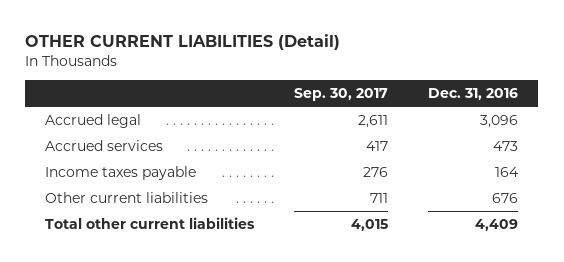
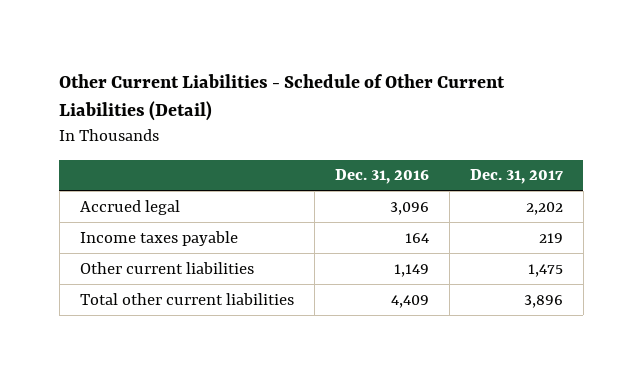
- OTHER CURRENT LIABILITIES (Detail)
+ Other Current Liabilities - Schedule of Other Current Liabilities (Detail)
- | Sep. 30, 2017 | Dec. 31, 2016
+ | Dec. 31, 2016 | Dec. 31, 2017
- Accrued services | 417 | 473
- Other current liabilities | 711 | 676
+ Other current liabilities | 1,149 | 1,475

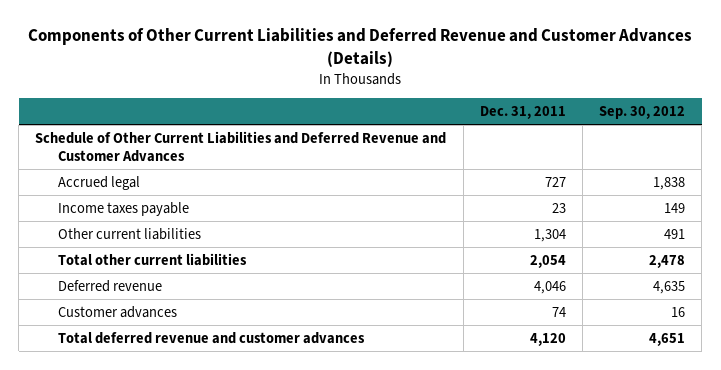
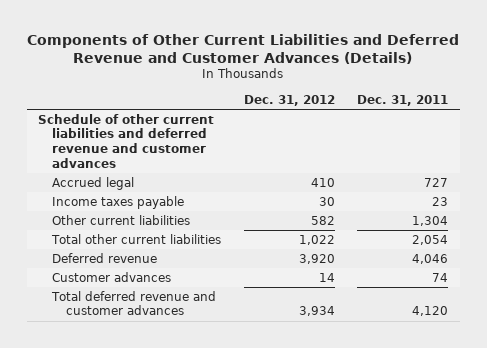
- | Dec. 31, 2011 | Sep. 30, 2012
+ | Dec. 31, 2012 | Dec. 31, 2011
- Schedule of Other Current Liabilities and Deferred Revenue and Customer Advances
+ Schedule of other current liabilities and deferred revenue and customer advances

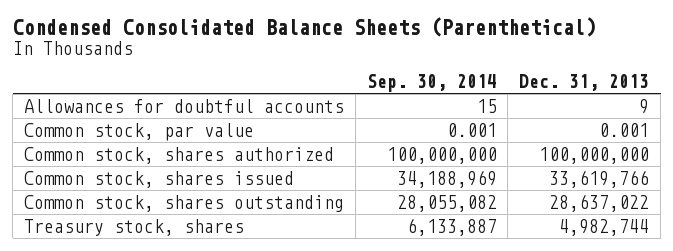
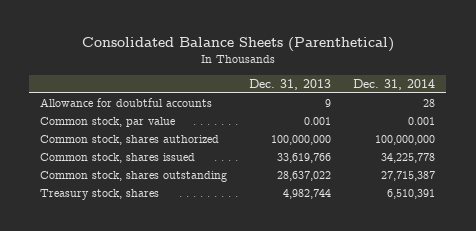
- Condensed Consolidated Balance Sheets (Parenthetical)
+ Consolidated Balance Sheets (Parenthetical)
- | Sep. 30, 2014 | Dec. 31, 2013
+ | Dec. 31, 2013 | Dec. 31, 2014
- Allowances for doubtful accounts | 15 | 9
+ Allowance for doubtful accounts | 9 | 28

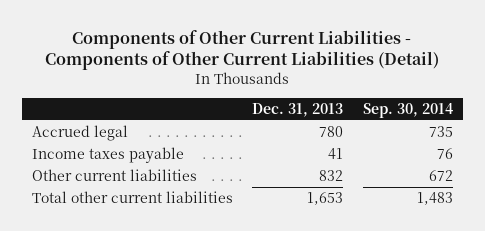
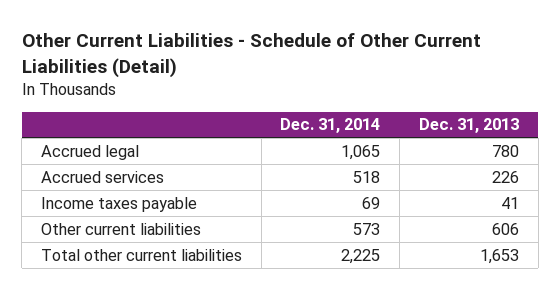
- Components of Other Current Liabilities - Components of Other Current Liabilities (Detail)
+ Other Current Liabilities - Schedule of Other Current Liabilities (Detail)
- | Dec. 31, 2013 | Sep. 30, 2014
+ | Dec. 31, 2014 | Dec. 31, 2013
+ Accrued services | 518 | 226
- Other current liabilities | 832 | 672
+ Other current liabilities | 573 | 606

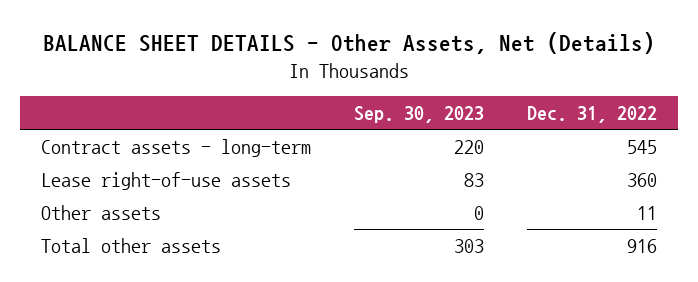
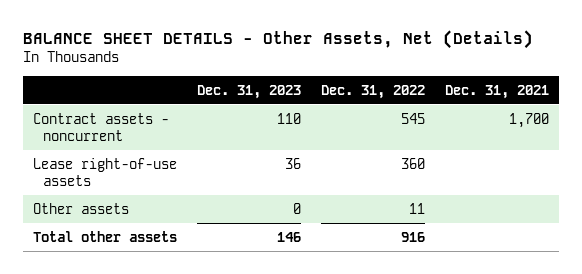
- | Sep. 30, 2023 | Dec. 31, 2022
+ | Dec. 31, 2023 | Dec. 31, 2022 | Dec. 31, 2021
- Contract assets - long-term | 220 | 545
+ Contract assets - noncurrent | 110 | 545 | 1,700

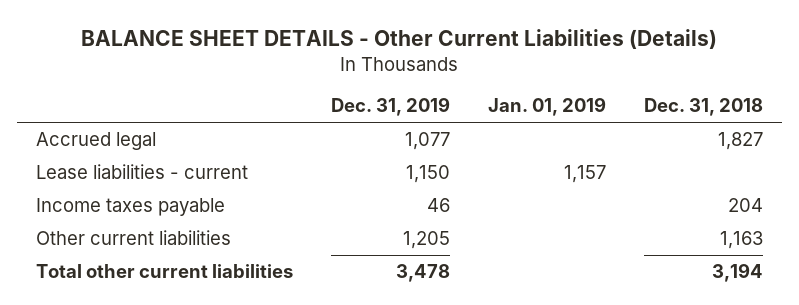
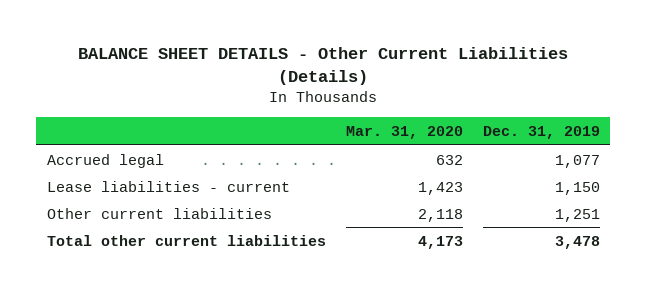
- | Dec. 31, 2019 | Jan. 01, 2019 | Dec. 31, 2018
+ | Mar. 31, 2020 | Dec. 31, 2019
- Income taxes payable | 46 | | 204
- Other current liabilities | 1,205 | | 1,163
+ Other current liabilities | 2,118 | 1,251

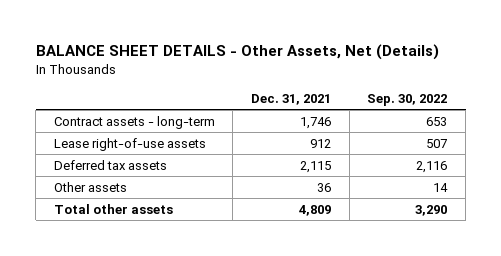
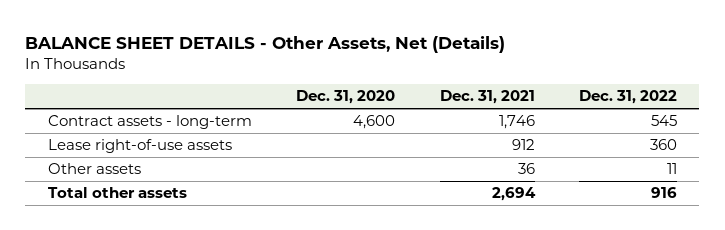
- | Dec. 31, 2021 | Sep. 30, 2022
+ | Dec. 31, 2020 | Dec. 31, 2021 | Dec. 31, 2022
- Deferred tax assets | 2,115 | 2,116
- Total other assets | 4,809 | 3,290
+ Total other assets | | 2,694 | 916

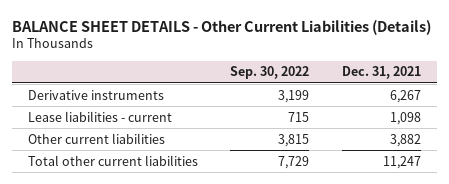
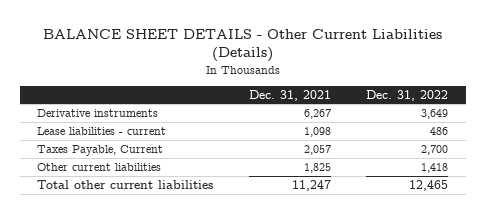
- | Sep. 30, 2022 | Dec. 31, 2021
+ | Dec. 31, 2021 | Dec. 31, 2022
- Other current liabilities | 3,815 | 3,882
+ Taxes Payable, Current | 2,057 | 2,700
+ Other current liabilities | 1,825 | 1,418

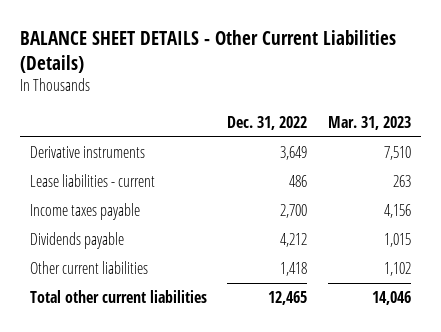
- | Dec. 31, 2021 | Dec. 31, 2022
+ | Dec. 31, 2022 | Mar. 31, 2023
- Taxes Payable, Current | 2,057 | 2,700
+ Income taxes payable | 2,700 | 4,156
+ Dividends payable | 4,212 | 1,015

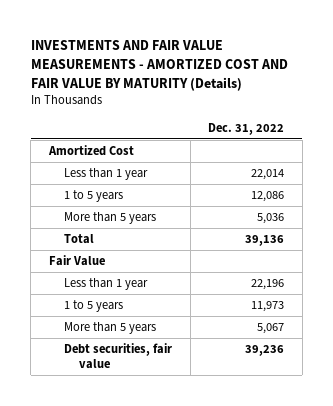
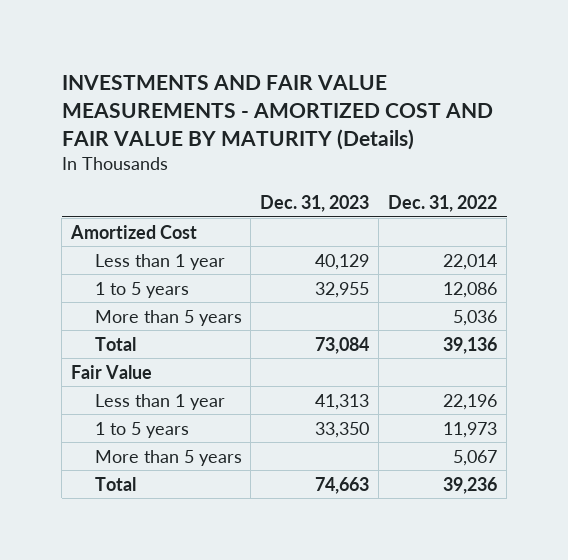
- | Dec. 31, 2022
+ | Dec. 31, 2023 | Dec. 31, 2022
- Debt securities, fair value | 39,236
+ Total | 74,663 | 39,236

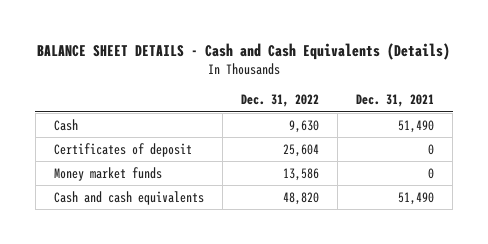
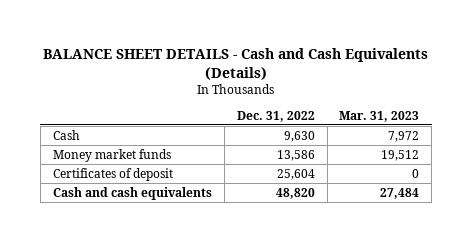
- | Dec. 31, 2022 | Dec. 31, 2021
+ | Dec. 31, 2022 | Mar. 31, 2023
moved down: Certificates of deposit | 25,604 | 0

